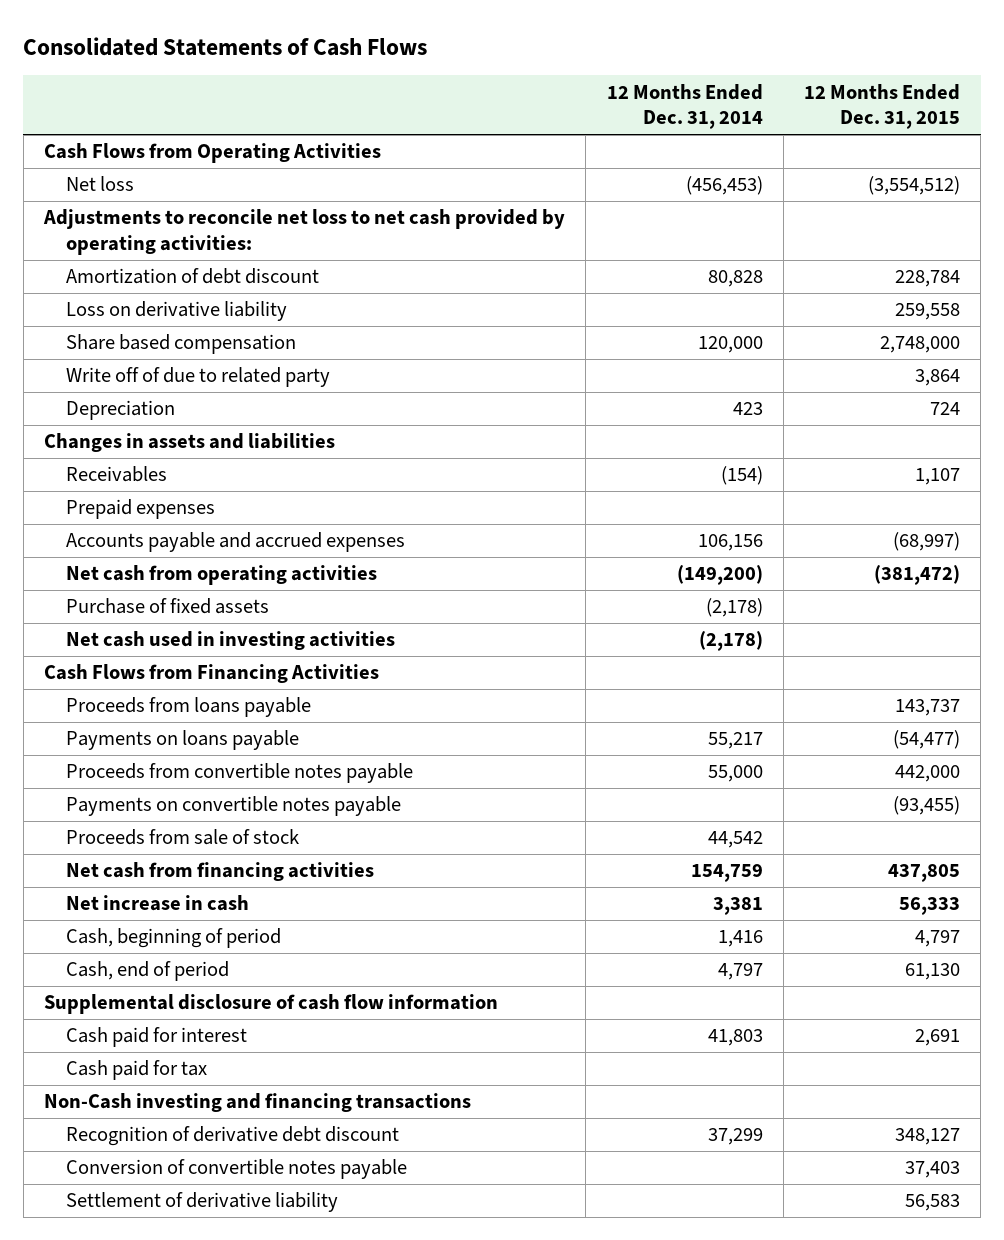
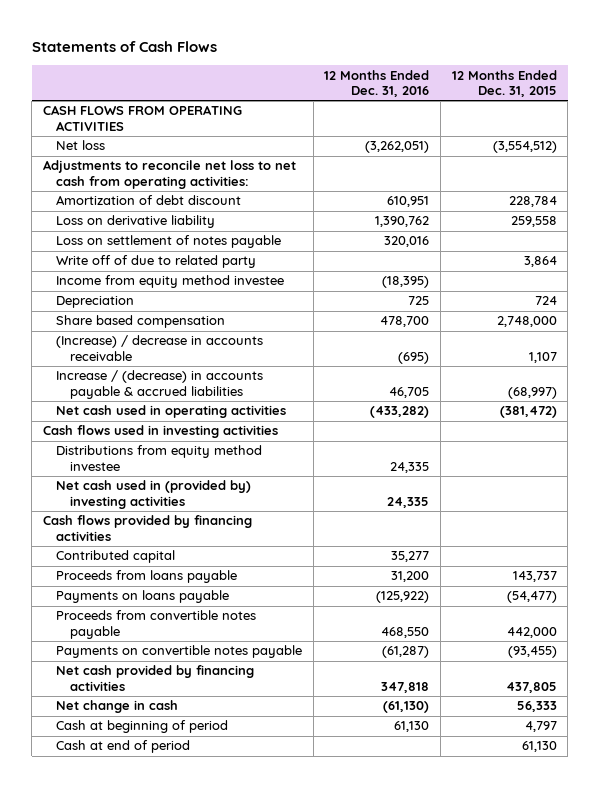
- Consolidated Statements of Cash Flows
+ Statements of Cash Flows
- | 12 Months Ended Dec. 31, 2014 | 12 Months Ended Dec. 31, 2015
+ | 12 Months Ended Dec. 31, 2016 | 12 Months Ended Dec. 31, 2015
- Cash Flows from Operating Activities
+ CASH FLOWS FROM OPERATING ACTIVITIES
- Adjustments to reconcile net loss to net cash provided by operating activities:
+ Adjustments to reconcile net loss to net cash from operating activities:
+ Loss on settlement of notes payable | 320,016 |
+ Income from equity method investee | (18,395) |
- Changes in assets and liabilities
- Receivables | (154) | 1,107
- Prepaid expenses
- Accounts payable and accrued expenses | 106,156 | (68,997)
- Net cash from operating activities | (149,200) | (381,472)
- Purchase of fixed assets | (2,178) |
- Net cash used in investing activities | (2,178) |
- Cash Flows from Financing Activities
moved down: Share based compensation | 478,700 | 2,748,000
+ (Increase) / decrease in accounts receivable | (695) | 1,107
+ Increase / (decrease) in accounts payable & accrued liabilities | 46,705 | (68,997)
+ Net cash used in operating activities | (433,282) | (381,472)
+ Cash flows used in investing activities
+ Distributions from equity method investee | 24,335 |
+ Net cash used in (provided by) investing activities | 24,335 |
+ Cash flows provided by financing activities
+ Contributed capital | 35,277 |
- Proceeds from sale of stock | 44,542 |
- Net cash from financing activities | 154,759 | 437,805
- Net increase in cash | 3,381 | 56,333
- Cash, beginning of period | 1,416 | 4,797
- Cash, end of period | 4,797 | 61,130
- Supplemental disclosure of cash flow information
- Cash paid for interest | 41,803 | 2,691
- Cash paid for tax
- Non-Cash investing and financing transactions
- Recognition of derivative debt discount | 37,299 | 348,127
- Conversion of convertible notes payable | | 37,403
- Settlement of derivative liability | | 56,583
+ Net cash provided by financing activities | 347,818 | 437,805
+ Net change in cash | (61,130) | 56,333
+ Cash at beginning of period | 61,130 | 4,797
+ Cash at end of period | | 61,130

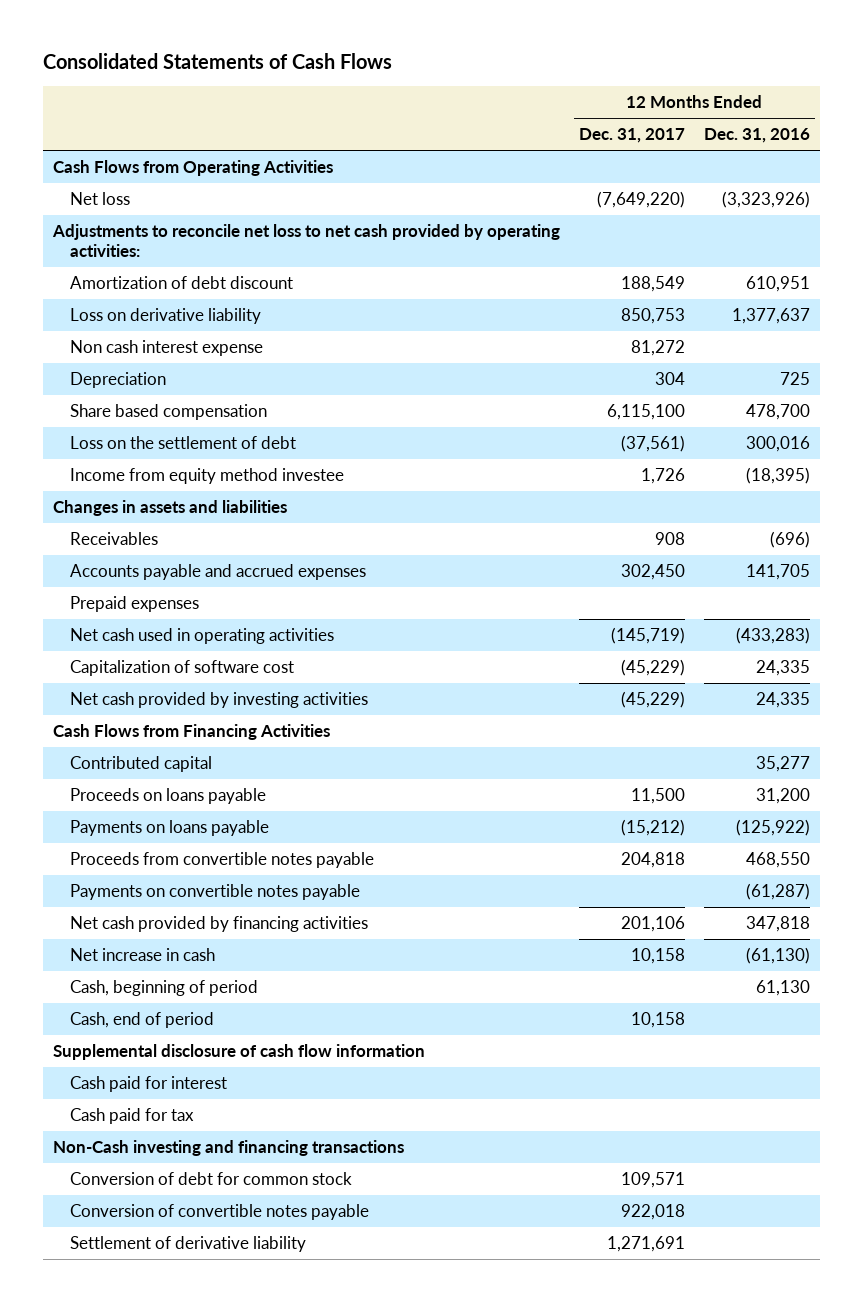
- Statements of Cash Flows
+ Consolidated Statements of Cash Flows
- | 12 Months Ended Dec. 31, 2016 | 12 Months Ended Dec. 31, 2015
+ | 12 Months Ended Dec. 31, 2017 | 12 Months Ended Dec. 31, 2016
- CASH FLOWS FROM OPERATING ACTIVITIES
- Net loss | (3,262,051) | (3,554,512)
- Adjustments to reconcile net loss to net cash from operating activities:
+ Cash Flows from Operating Activities
+ Net loss | (7,649,220) | (3,323,926)
+ Adjustments to reconcile net loss to net cash provided by operating activities:
- Loss on derivative liability | 1,390,762 | 259,558
- Loss on settlement of notes payable | 320,016 |
- Write off of due to related party | | 3,864
+ Loss on derivative liability | 850,753 | 1,377,637
+ Non cash interest expense | 81,272 |
- (Increase) / decrease in accounts receivable | (695) | 1,107
- Increase / (decrease) in accounts payable & accrued liabilities | 46,705 | (68,997)
- Net cash used in operating activities | (433,282) | (381,472)
- Cash flows used in investing activities
- Distributions from equity method investee | 24,335 |
- Net cash used in (provided by) investing activities | 24,335 |
- Cash flows provided by financing activities
+ Loss on the settlement of debt | (37,561) | 300,016
moved down: Income from equity method investee | 1,726 | (18,395)
+ Changes in assets and liabilities
+ Receivables | 908 | (696)
+ Accounts payable and accrued expenses | 302,450 | 141,705
+ Prepaid expenses
+ Net cash used in operating activities | (145,719) | (433,283)
+ Capitalization of software cost | (45,229) | 24,335
+ Net cash provided by investing activities | (45,229) | 24,335
+ Cash Flows from Financing Activities
- Proceeds from loans payable | 31,200 | 143,737
+ Proceeds on loans payable | 11,500 | 31,200
- Net change in cash | (61,130) | 56,333
- Cash at beginning of period | 61,130 | 4,797
- Cash at end of period | | 61,130
+ Net increase in cash | 10,158 | (61,130)
+ Cash, beginning of period | | 61,130
+ Cash, end of period | 10,158 |
+ Supplemental disclosure of cash flow information
+ Cash paid for interest
+ Cash paid for tax
+ Non-Cash investing and financing transactions
+ Conversion of debt for common stock | 109,571 |
+ Conversion of convertible notes payable | 922,018 |
+ Settlement of derivative liability | 1,271,691 |

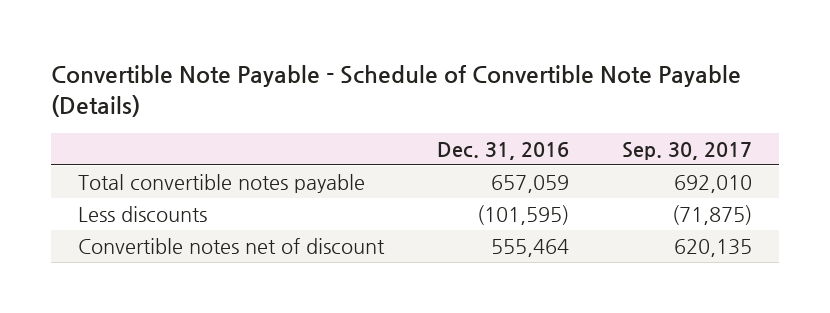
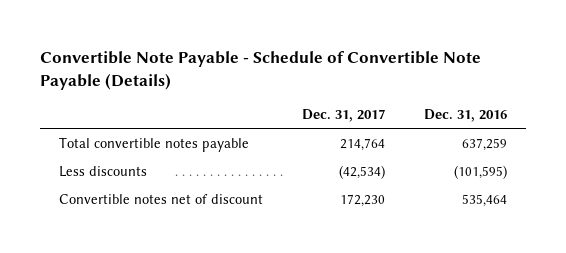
- | Dec. 31, 2016 | Sep. 30, 2017
+ | Dec. 31, 2017 | Dec. 31, 2016
- Total convertible notes payable | 657,059 | 692,010
+ Total convertible notes payable | 214,764 | 637,259
- Convertible notes net of discount | 555,464 | 620,135
+ Convertible notes net of discount | 172,230 | 535,464

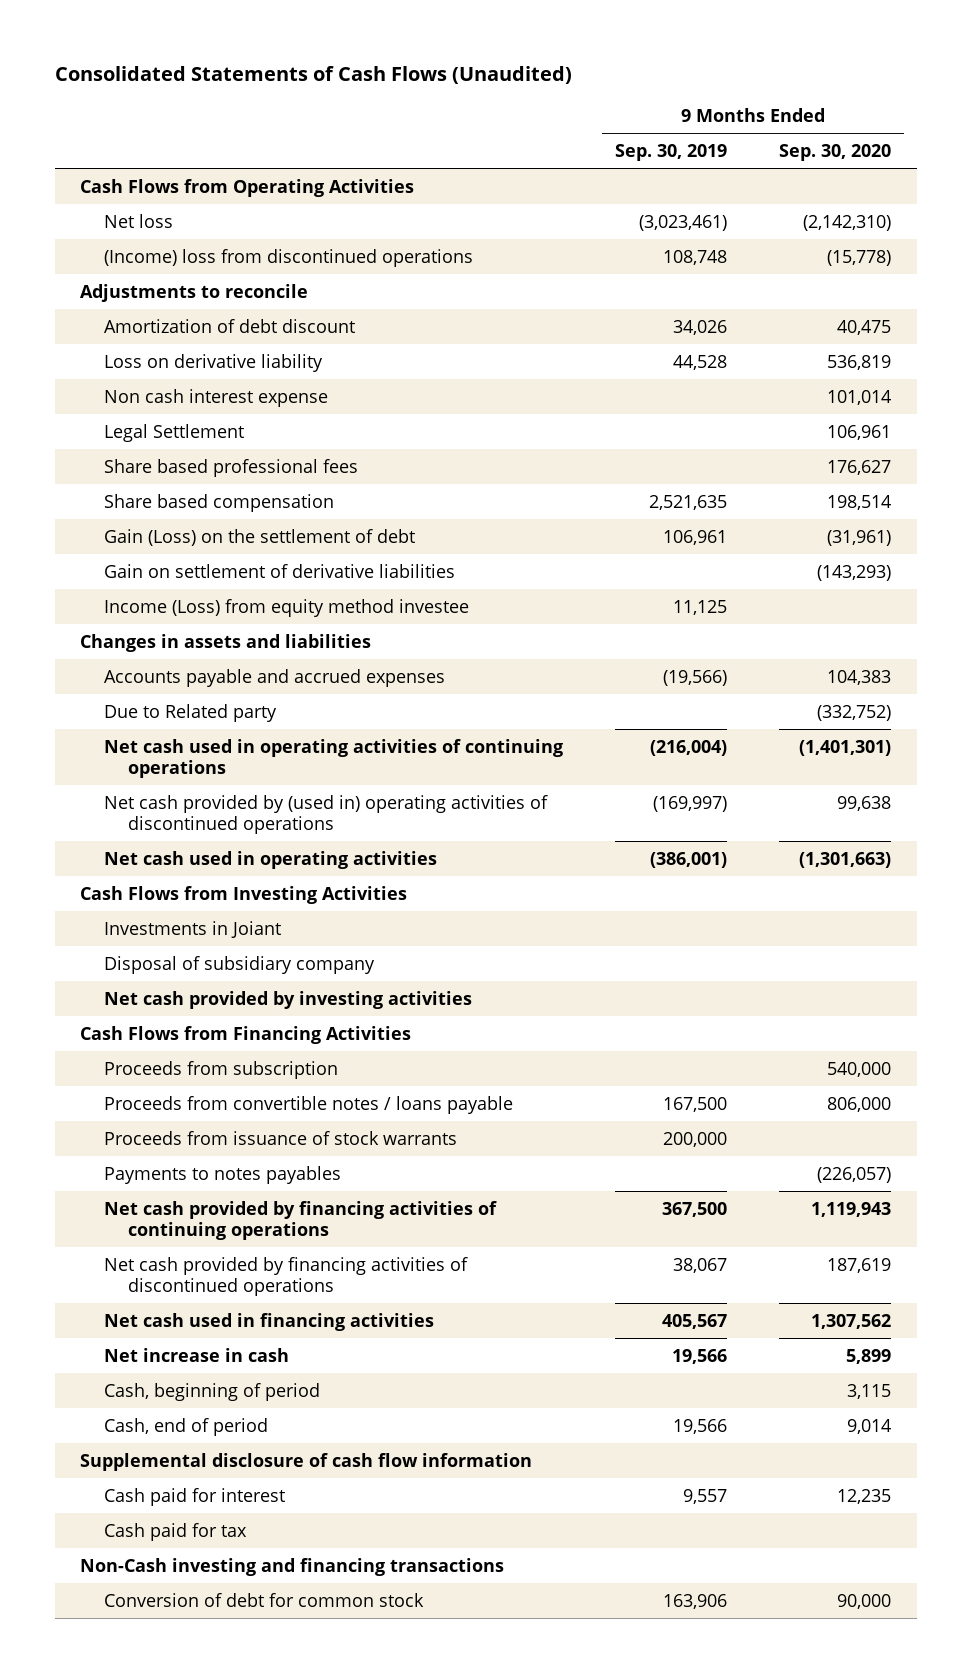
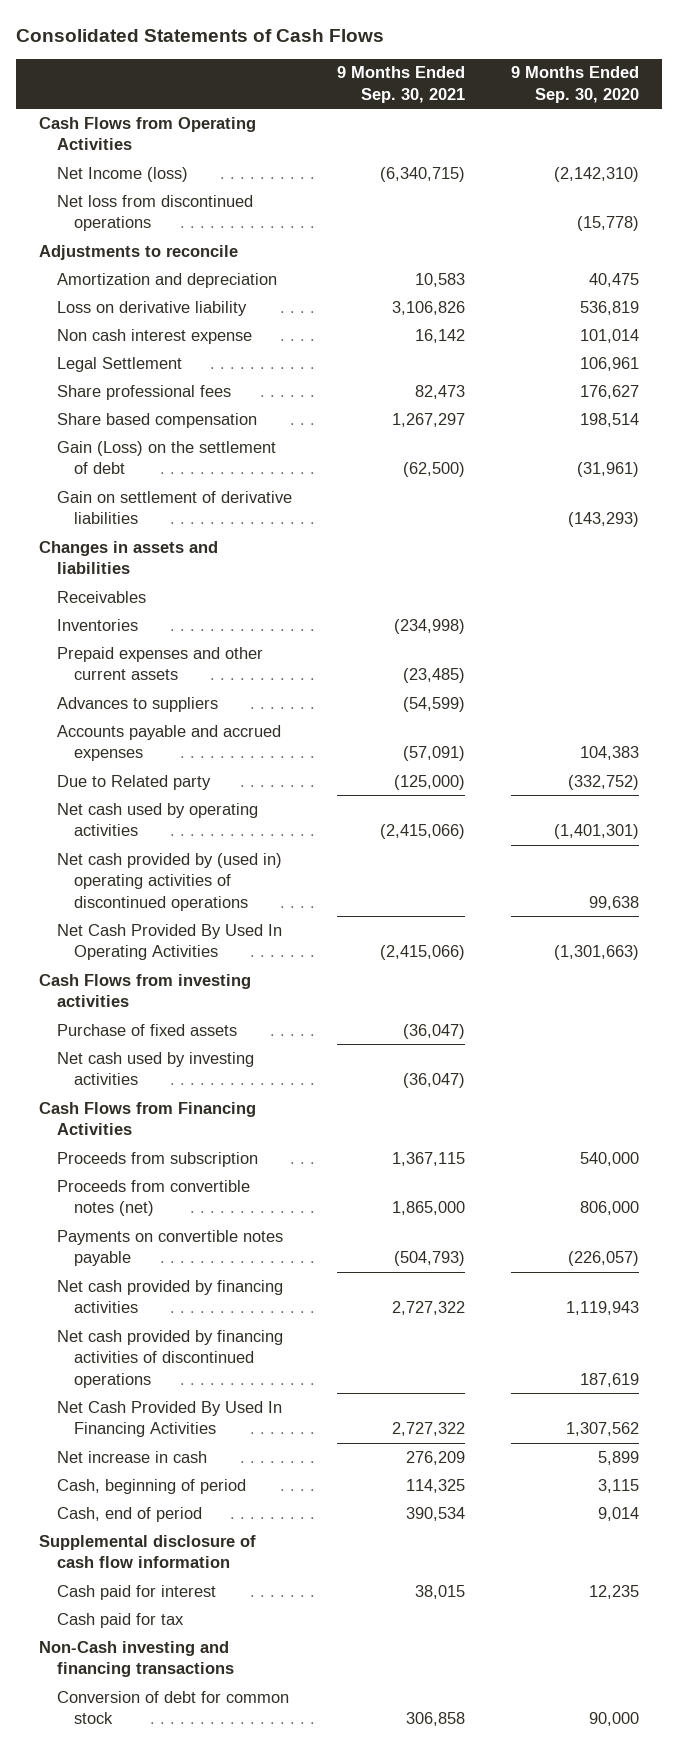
- Consolidated Statements of Cash Flows (Unaudited)
+ Consolidated Statements of Cash Flows
- | 9 Months Ended Sep. 30, 2019 | 9 Months Ended Sep. 30, 2020
+ | 9 Months Ended Sep. 30, 2021 | 9 Months Ended Sep. 30, 2020
- Net loss | (3,023,461) | (2,142,310)
- (Income) loss from discontinued operations | 108,748 | (15,778)
+ Net Income (loss) | (6,340,715) | (2,142,310)
+ Net loss from discontinued operations | | (15,778)
- Amortization of debt discount | 34,026 | 40,475
+ Amortization and depreciation | 10,583 | 40,475
- Share based professional fees | | 176,627
+ Share professional fees | 82,473 | 176,627
- Income (Loss) from equity method investee | 11,125 |
+ Receivables
+ Inventories | (234,998) |
+ Prepaid expenses and other current assets | (23,485) |
+ Advances to suppliers | (54,599) |
- Net cash used in operating activities of continuing operations | (216,004) | (1,401,301)
+ Net cash used by operating activities | (2,415,066) | (1,401,301)
- Net cash used in operating activities | (386,001) | (1,301,663)
- Cash Flows from Investing Activities
- Investments in Joiant
- Disposal of subsidiary company
- Net cash provided by investing activities
+ Net Cash Provided By Used In Operating Activities | (2,415,066) | (1,301,663)
+ Cash Flows from investing activities
+ Purchase of fixed assets | (36,047) |
+ Net cash used by investing activities | (36,047) |
- Proceeds from convertible notes / loans payable | 167,500 | 806,000
- Proceeds from issuance of stock warrants | 200,000 |
- Payments to notes payables | | (226,057)
- Net cash provided by financing activities of continuing operations | 367,500 | 1,119,943
+ Proceeds from convertible notes (net) | 1,865,000 | 806,000
+ Payments on convertible notes payable | (504,793) | (226,057)
+ Net cash provided by financing activities | 2,727,322 | 1,119,943
- Net cash used in financing activities | 405,567 | 1,307,562
+ Net Cash Provided By Used In Financing Activities | 2,727,322 | 1,307,562

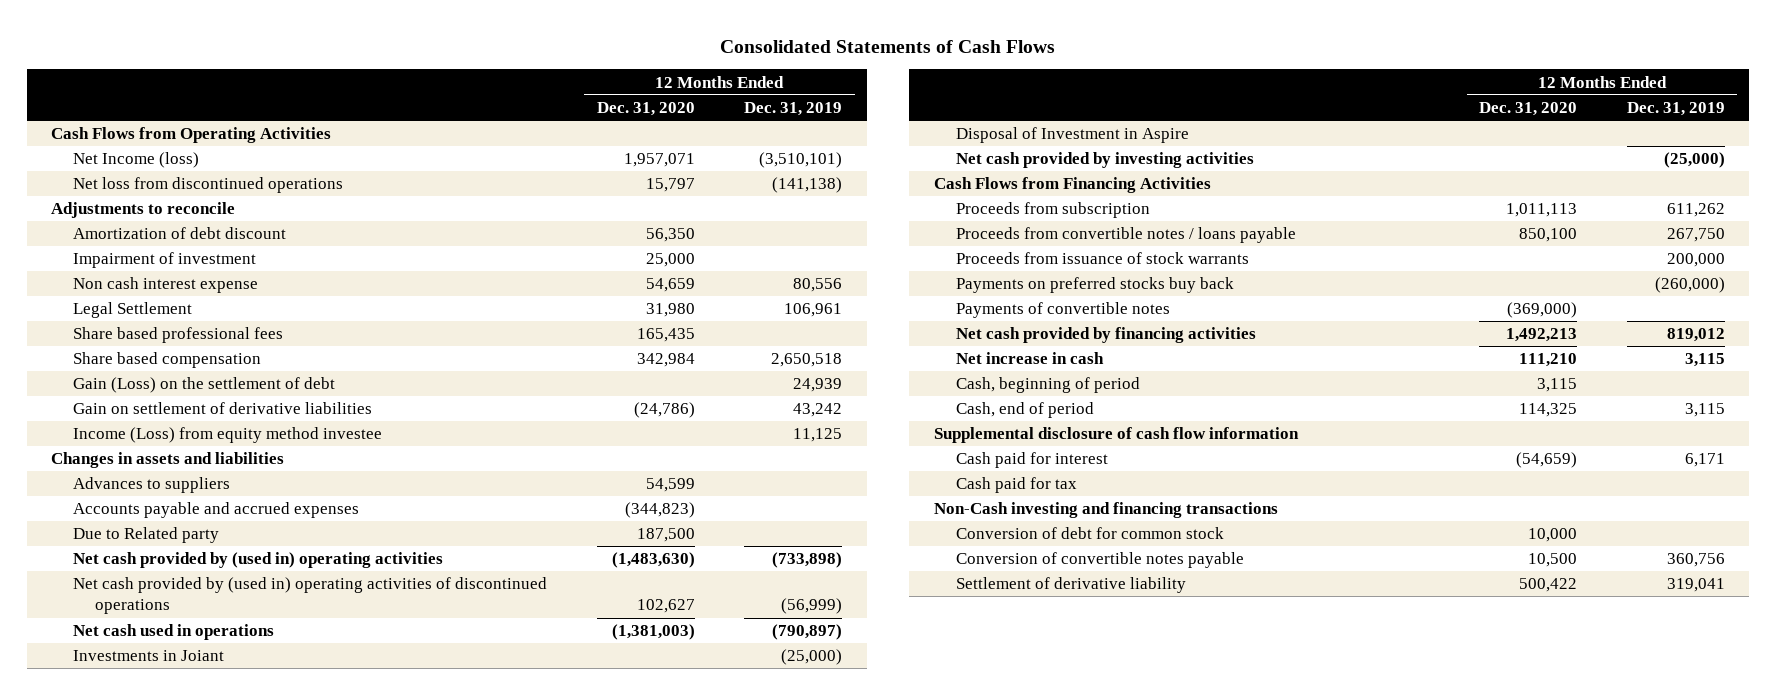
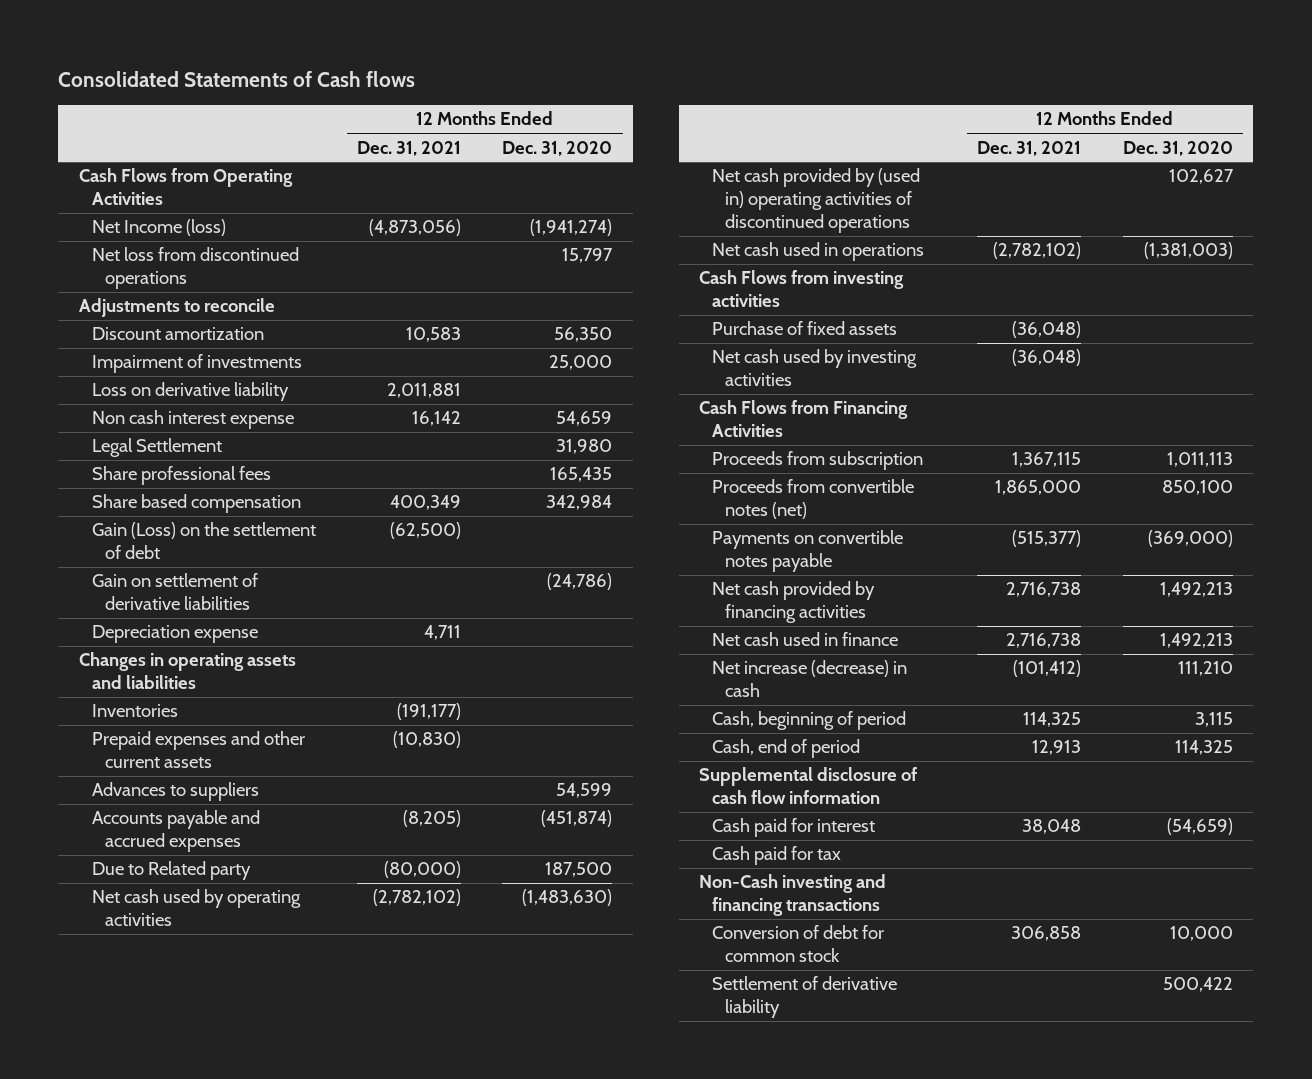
- Consolidated Statements of Cash Flows
+ Consolidated Statements of Cash flows
- | 12 Months Ended Dec. 31, 2020 | 12 Months Ended Dec. 31, 2019
+ | 12 Months Ended Dec. 31, 2021 | 12 Months Ended Dec. 31, 2020
- Net Income (loss) | 1,957,071 | (3,510,101)
+ Net Income (loss) | (4,873,056) | (1,941,274)
- Amortization of debt discount | 56,350 |
- Impairment of investment | 25,000 |
+ Discount amortization | 10,583 | 56,350
+ Impairment of investments | | 25,000
+ Loss on derivative liability | 2,011,881 |
- Share based professional fees | 165,435 |
+ Share professional fees | | 165,435
- Income (Loss) from equity method investee | | 11,125
- Changes in assets and liabilities
+ Depreciation expense | 4,711 |
+ Changes in operating assets and liabilities
+ Inventories | (191,177) |
+ Prepaid expenses and other current assets | (10,830) |
- Accounts payable and accrued expenses | (344,823) |
+ Accounts payable and accrued expenses | (8,205) | (451,874)
- Net cash provided by (used in) operating activities | (1,483,630) | (733,898)
+ Net cash used by operating activities | (2,782,102) | (1,483,630)
- Investments in Joiant | | (25,000)
- Disposal of Investment in Aspire
- Net cash provided by investing activities | | (25,000)
+ Cash Flows from investing activities
+ Purchase of fixed assets | (36,048) |
+ Net cash used by investing activities | (36,048) |
- Proceeds from convertible notes / loans payable | 850,100 | 267,750
- Proceeds from issuance of stock warrants | | 200,000
- Payments on preferred stocks buy back | | (260,000)
- Payments of convertible notes | (369,000) |
+ Proceeds from convertible notes (net) | 1,865,000 | 850,100
+ Payments on convertible notes payable | (515,377) | (369,000)
- Net increase in cash | 111,210 | 3,115
+ Net cash used in finance | 2,716,738 | 1,492,213
+ Net increase (decrease) in cash | (101,412) | 111,210
- Conversion of convertible notes payable | 10,500 | 360,756

